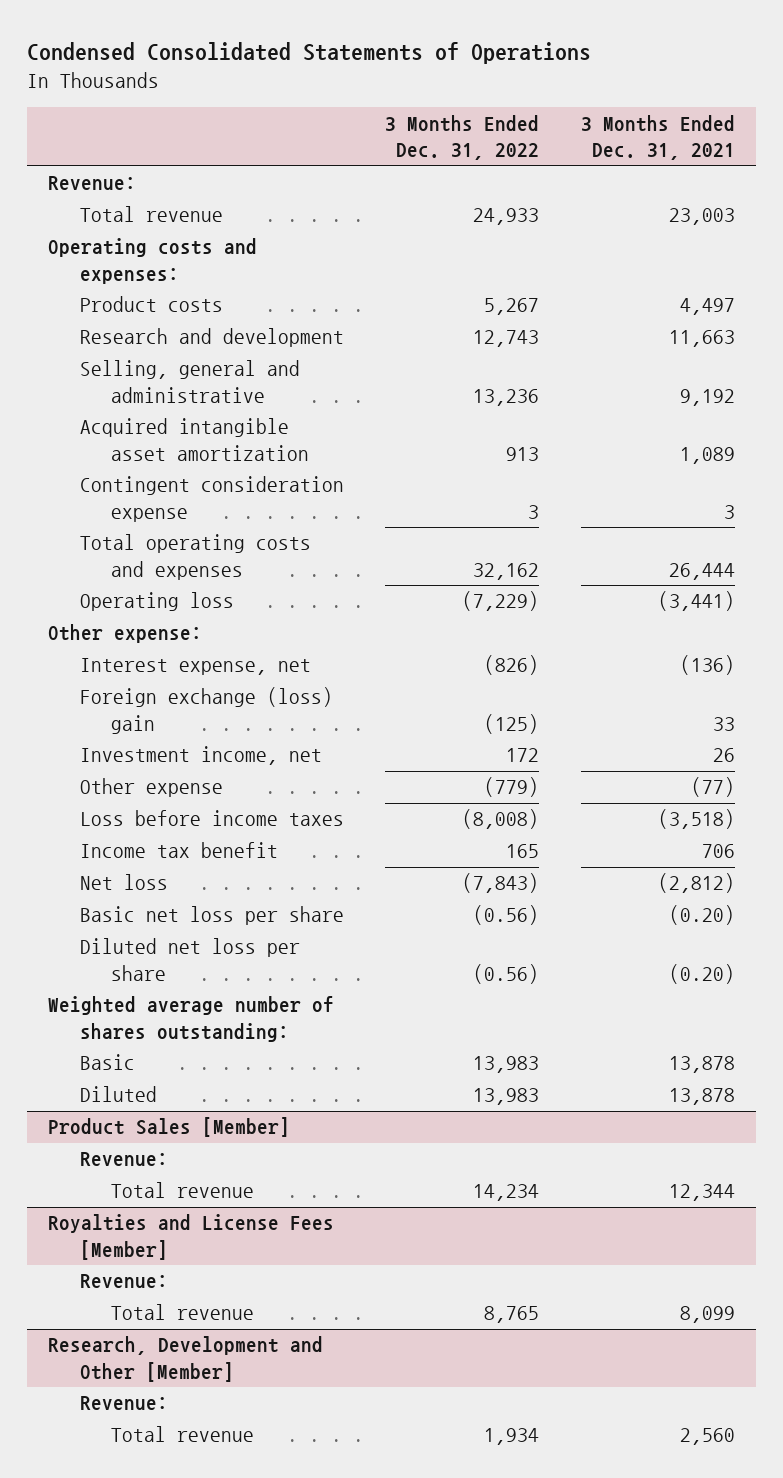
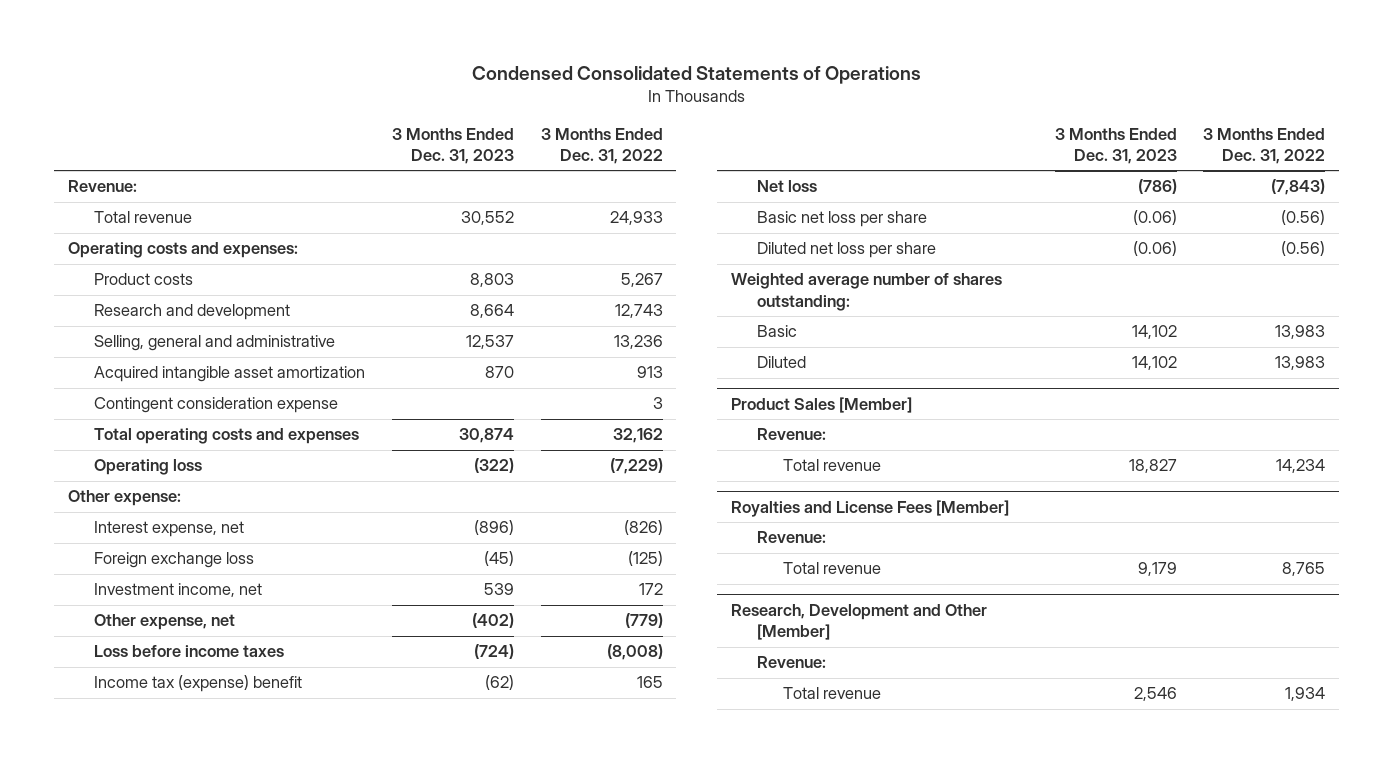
- | 3 Months Ended Dec. 31, 2022 | 3 Months Ended Dec. 31, 2021
+ | 3 Months Ended Dec. 31, 2023 | 3 Months Ended Dec. 31, 2022
- Foreign exchange (loss) gain | (125) | 33
+ Foreign exchange loss | (45) | (125)
- Other expense | (779) | (77)
+ Other expense, net | (402) | (779)
- Income tax benefit | 165 | 706
+ Income tax (expense) benefit | (62) | 165

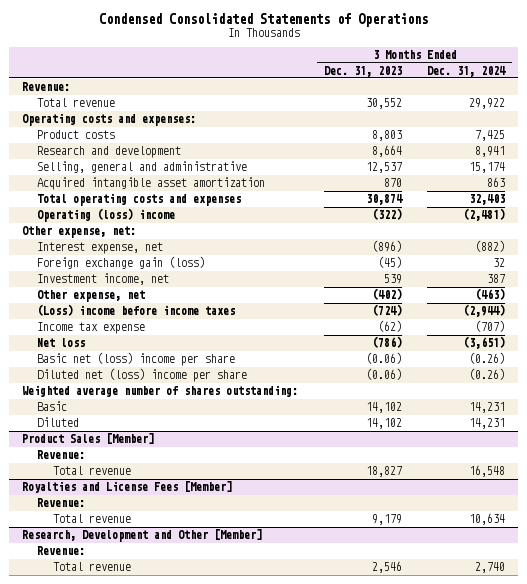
- | 3 Months Ended Dec. 31, 2023 | 3 Months Ended Dec. 31, 2022
+ | 3 Months Ended Dec. 31, 2023 | 3 Months Ended Dec. 31, 2024
- Contingent consideration expense | | 3
- Operating loss | (322) | (7,229)
- Other expense:
+ Operating (loss) income | (322) | (2,481)
+ Other expense, net:
- Foreign exchange loss | (45) | (125)
+ Foreign exchange gain (loss) | (45) | 32
- Loss before income taxes | (724) | (8,008)
- Income tax (expense) benefit | (62) | 165
+ (Loss) income before income taxes | (724) | (2,944)
+ Income tax expense | (62) | (707)
- Basic net loss per share | (0.06) | (0.56)
- Diluted net loss per share | (0.06) | (0.56)
+ Basic net (loss) income per share | (0.06) | (0.26)
+ Diluted net (loss) income per share | (0.06) | (0.26)

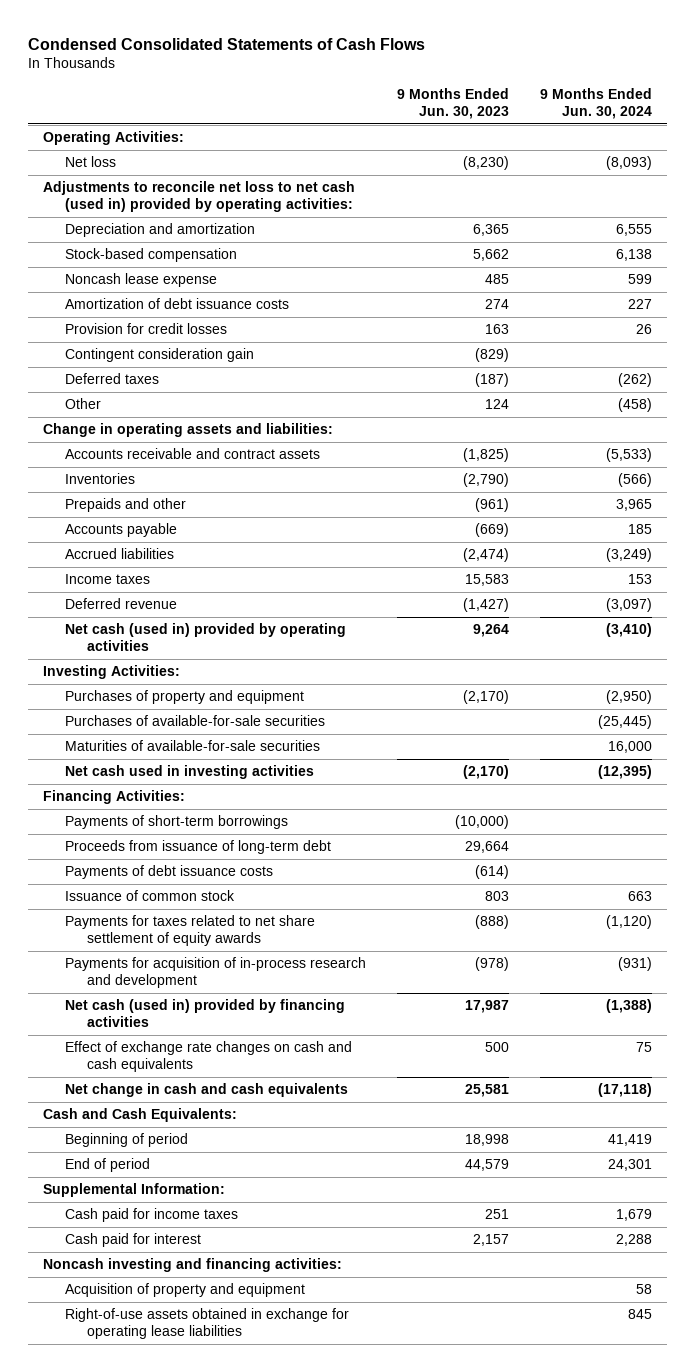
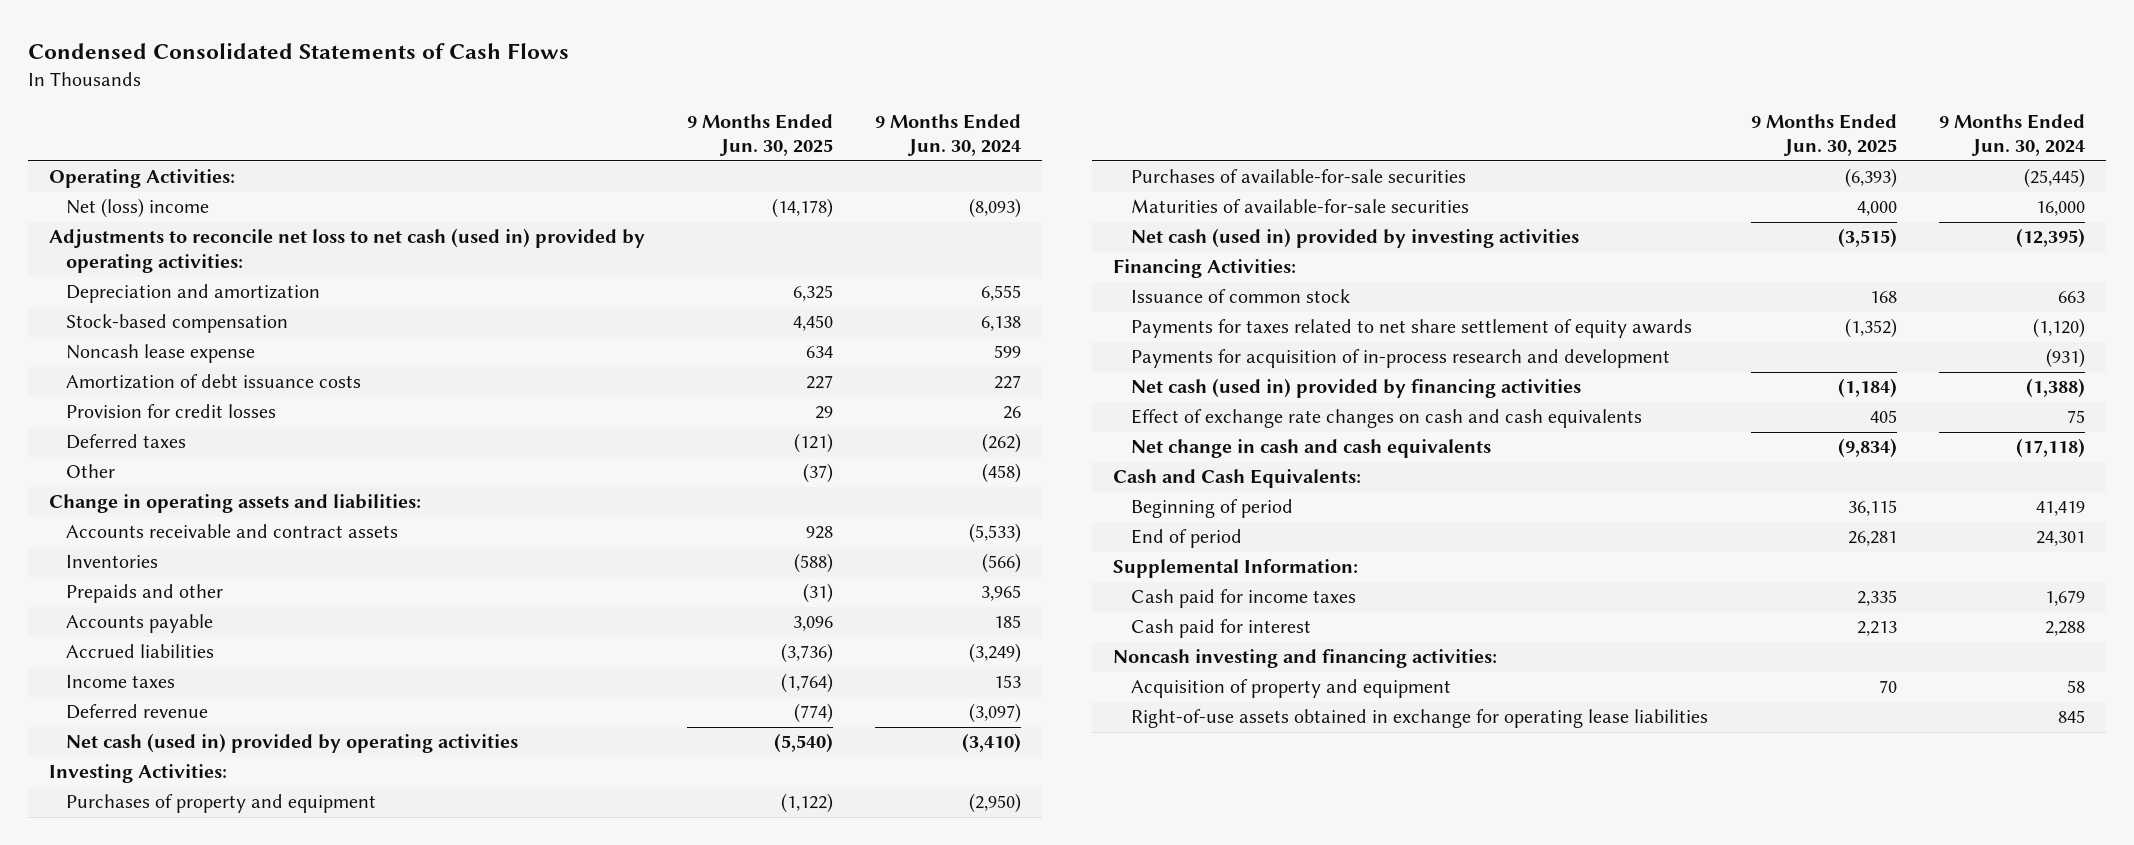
- | 9 Months Ended Jun. 30, 2023 | 9 Months Ended Jun. 30, 2024
+ | 9 Months Ended Jun. 30, 2025 | 9 Months Ended Jun. 30, 2024
- Net loss | (8,230) | (8,093)
+ Net (loss) income | (14,178) | (8,093)
- Contingent consideration gain | (829) |
- Net cash used in investing activities | (2,170) | (12,395)
+ Net cash (used in) provided by investing activities | (3,515) | (12,395)
- Payments of short-term borrowings | (10,000) |
- Proceeds from issuance of long-term debt | 29,664 |
- Payments of debt issuance costs | (614) |

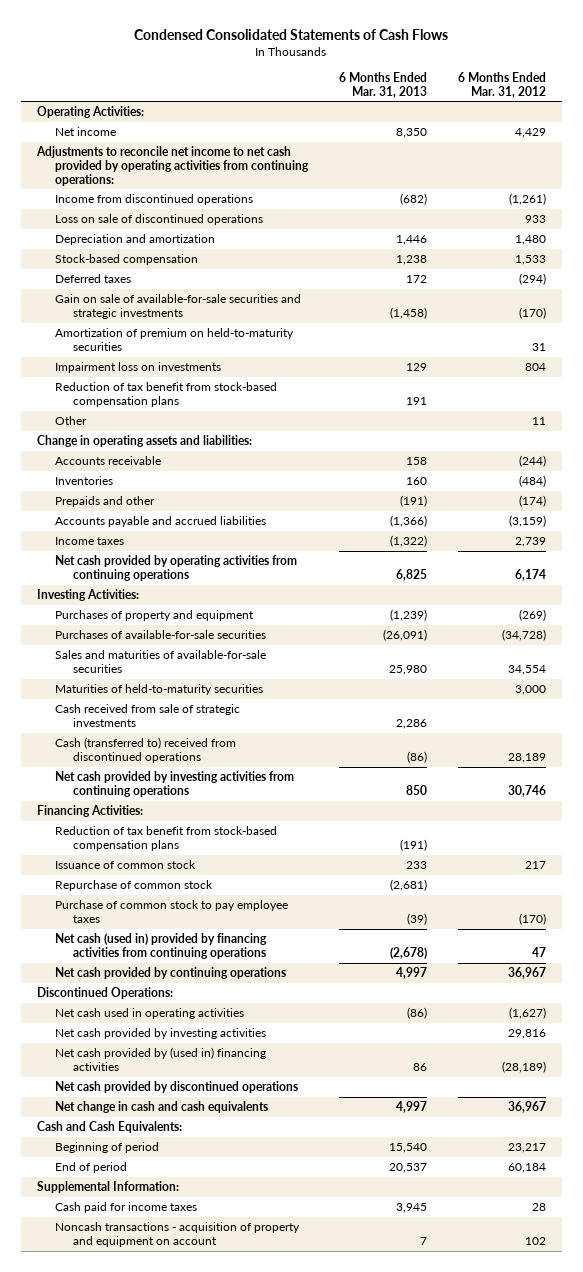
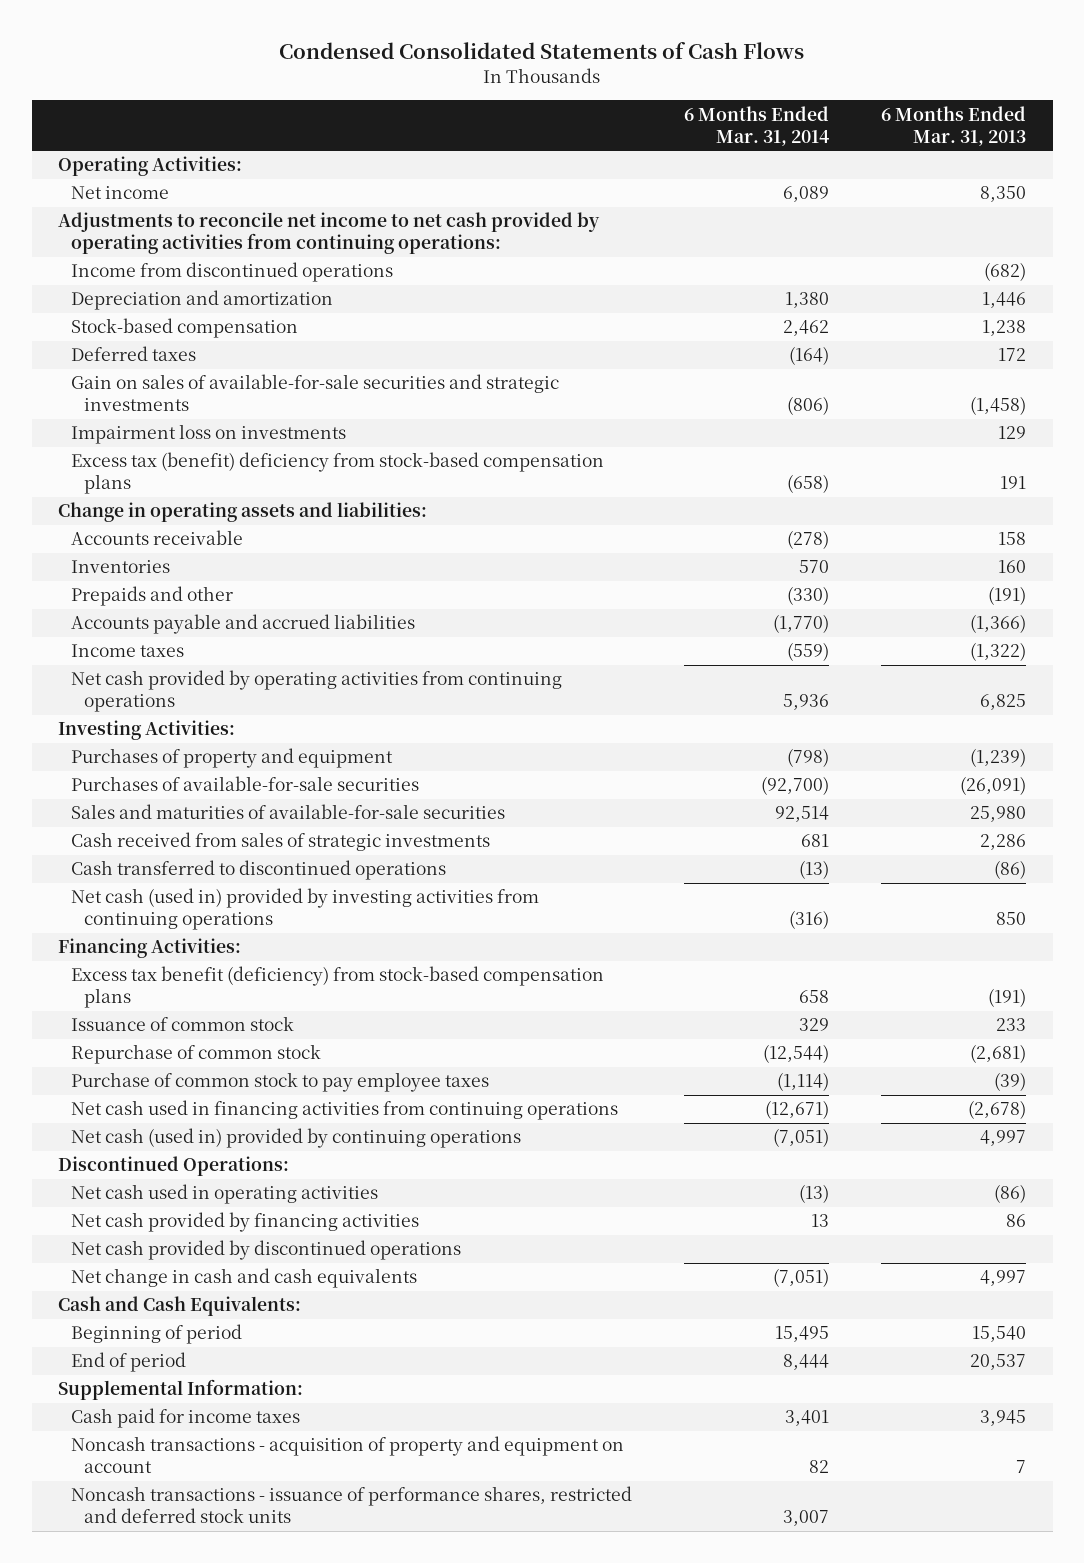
- | 6 Months Ended Mar. 31, 2013 | 6 Months Ended Mar. 31, 2012
+ | 6 Months Ended Mar. 31, 2014 | 6 Months Ended Mar. 31, 2013
- Loss on sale of discontinued operations | | 933
- Gain on sale of available-for-sale securities and strategic investments | (1,458) | (170)
- Amortization of premium on held-to-maturity securities | | 31
+ Gain on sales of available-for-sale securities and strategic investments | (806) | (1,458)
- Reduction of tax benefit from stock-based compensation plans | 191 |
- Other | | 11
+ Excess tax (benefit) deficiency from stock-based compensation plans | (658) | 191
- Maturities of held-to-maturity securities | | 3,000
- Cash received from sale of strategic investments | 2,286 |
- Cash (transferred to) received from discontinued operations | (86) | 28,189
- Net cash provided by investing activities from continuing operations | 850 | 30,746
+ Cash received from sales of strategic investments | 681 | 2,286
+ Cash transferred to discontinued operations | (13) | (86)
+ Net cash (used in) provided by investing activities from continuing operations | (316) | 850
- Reduction of tax benefit from stock-based compensation plans | (191) |
+ Excess tax benefit (deficiency) from stock-based compensation plans | 658 | (191)
- Net cash (used in) provided by financing activities from continuing operations | (2,678) | 47
- Net cash provided by continuing operations | 4,997 | 36,967
+ Net cash used in financing activities from continuing operations | (12,671) | (2,678)
+ Net cash (used in) provided by continuing operations | (7,051) | 4,997
- Net cash provided by investing activities | | 29,816
- Net cash provided by (used in) financing activities | 86 | (28,189)
+ Net cash provided by financing activities | 13 | 86
+ Noncash transactions - issuance of performance shares, restricted and deferred stock units | 3,007 |

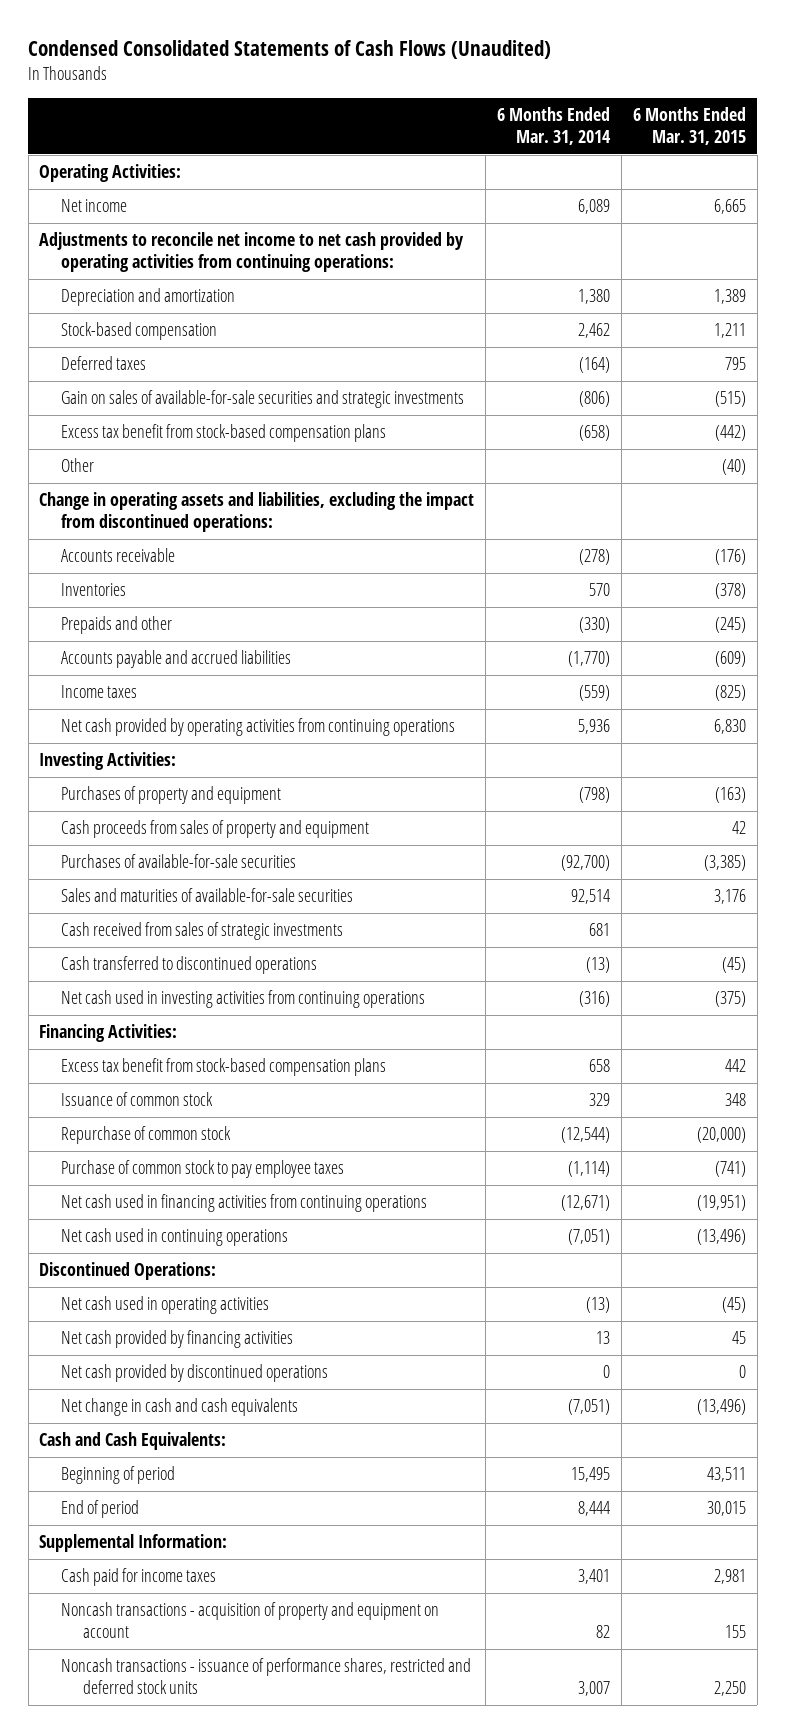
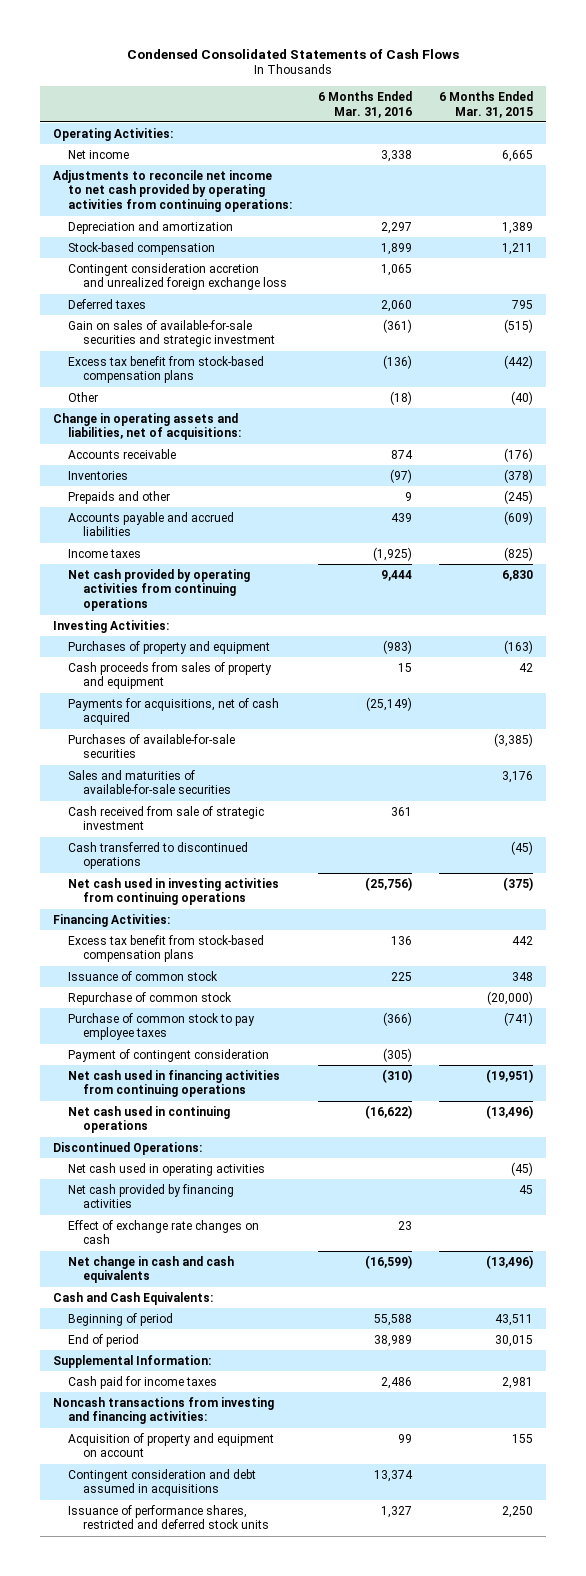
- Condensed Consolidated Statements of Cash Flows (Unaudited)
+ Condensed Consolidated Statements of Cash Flows
- | 6 Months Ended Mar. 31, 2014 | 6 Months Ended Mar. 31, 2015
+ | 6 Months Ended Mar. 31, 2016 | 6 Months Ended Mar. 31, 2015
+ Contingent consideration accretion and unrealized foreign exchange loss | 1,065 |
- Gain on sales of available-for-sale securities and strategic investments | (806) | (515)
+ Gain on sales of available-for-sale securities and strategic investment | (361) | (515)
- Change in operating assets and liabilities, excluding the impact from discontinued operations:
+ Change in operating assets and liabilities, net of acquisitions:
+ Payments for acquisitions, net of cash acquired | (25,149) |
- Cash received from sales of strategic investments | 681 |
+ Cash received from sale of strategic investment | 361 |
+ Payment of contingent consideration | (305) |
- Net cash provided by discontinued operations | 0 | 0
+ Effect of exchange rate changes on cash | 23 |
- Noncash transactions - acquisition of property and equipment on account | 82 | 155
- Noncash transactions - issuance of performance shares, restricted and deferred stock units | 3,007 | 2,250
+ Noncash transactions from investing and financing activities:
+ Acquisition of property and equipment on account | 99 | 155
+ Contingent consideration and debt assumed in acquisitions | 13,374 |
+ Issuance of performance shares, restricted and deferred stock units | 1,327 | 2,250

